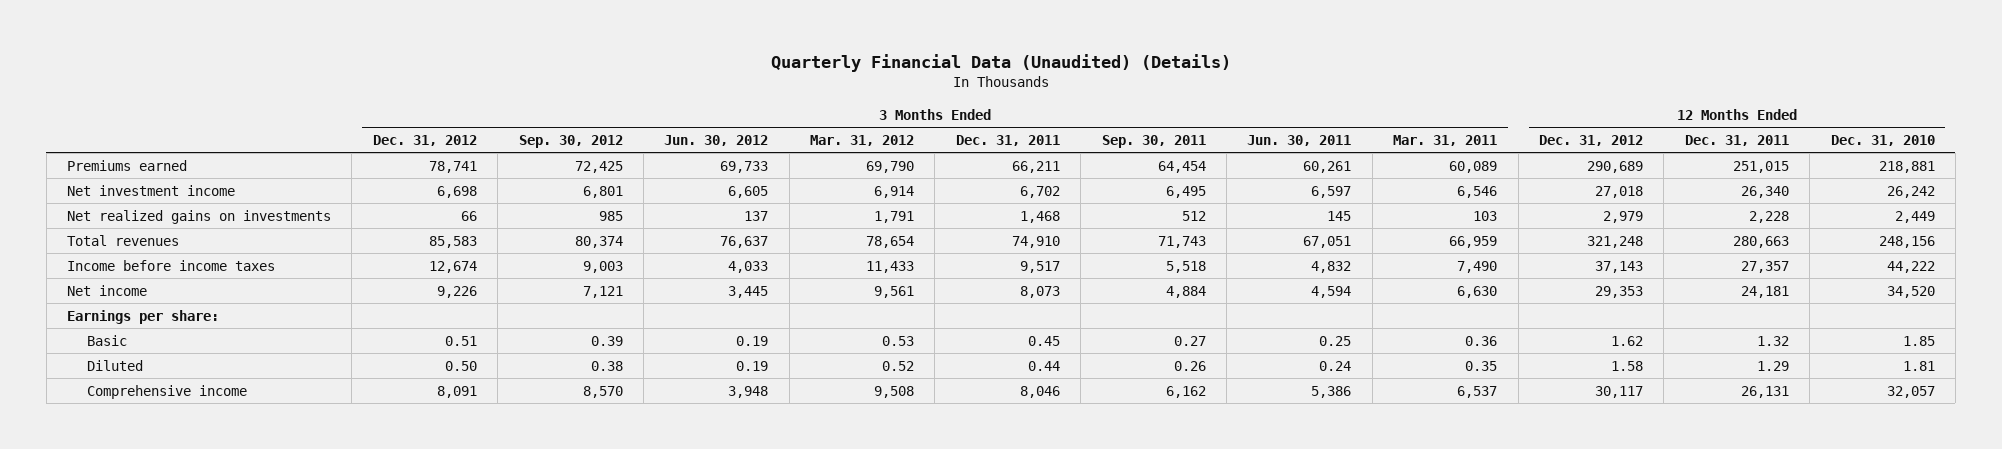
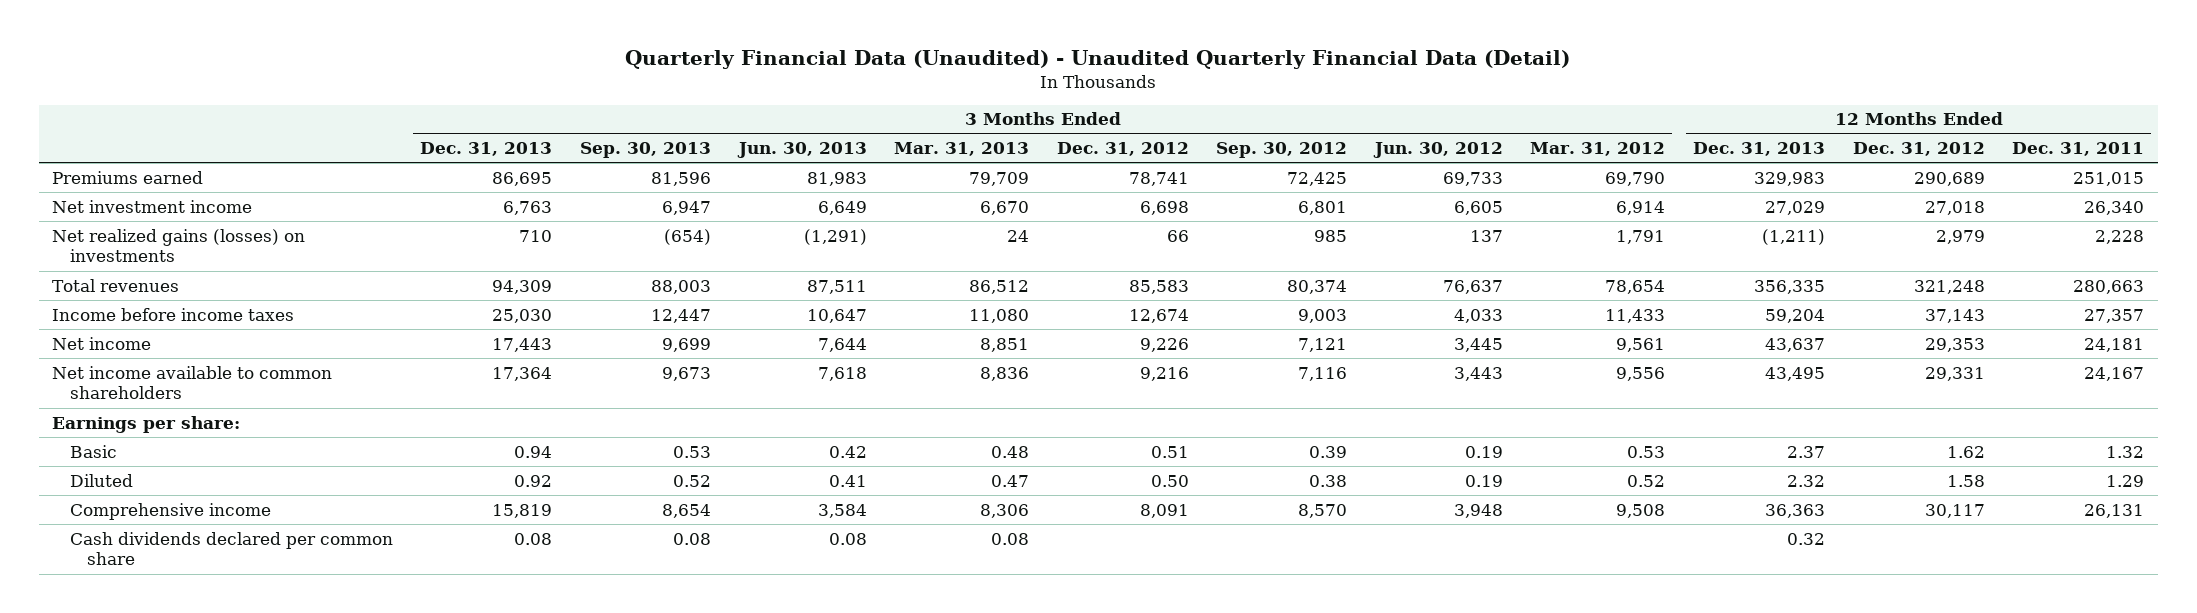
- Quarterly Financial Data (Unaudited) (Details)
+ Quarterly Financial Data (Unaudited) - Unaudited Quarterly Financial Data (Detail)
- | 3 Months Ended Dec. 31, 2012 | 3 Months Ended Sep. 30, 2012 | 3 Months Ended Jun. 30, 2012 | 3 Months Ended Mar. 31, 2012 | 3 Months Ended Dec. 31, 2011 | 3 Months Ended Sep. 30, 2011 | 3 Months Ended Jun. 30, 2011 | 3 Months Ended Mar. 31, 2011 | 12 Months Ended Dec. 31, 2012 | 12 Months Ended Dec. 31, 2011 | 12 Months Ended Dec. 31, 2010
+ | 3 Months Ended Dec. 31, 2013 | 3 Months Ended Sep. 30, 2013 | 3 Months Ended Jun. 30, 2013 | 3 Months Ended Mar. 31, 2013 | 3 Months Ended Dec. 31, 2012 | 3 Months Ended Sep. 30, 2012 | 3 Months Ended Jun. 30, 2012 | 3 Months Ended Mar. 31, 2012 | 12 Months Ended Dec. 31, 2013 | 12 Months Ended Dec. 31, 2012 | 12 Months Ended Dec. 31, 2011
- Net realized gains on investments | 66 | 985 | 137 | 1,791 | 1,468 | 512 | 145 | 103 | 2,979 | 2,228 | 2,449
+ Net realized gains (losses) on investments | 710 | (654) | (1,291) | 24 | 66 | 985 | 137 | 1,791 | (1,211) | 2,979 | 2,228
+ Net income available to common shareholders | 17,364 | 9,673 | 7,618 | 8,836 | 9,216 | 7,116 | 3,443 | 9,556 | 43,495 | 29,331 | 24,167
+ Cash dividends declared per common share | 0.08 | 0.08 | 0.08 | 0.08 | | | | | 0.32 | |

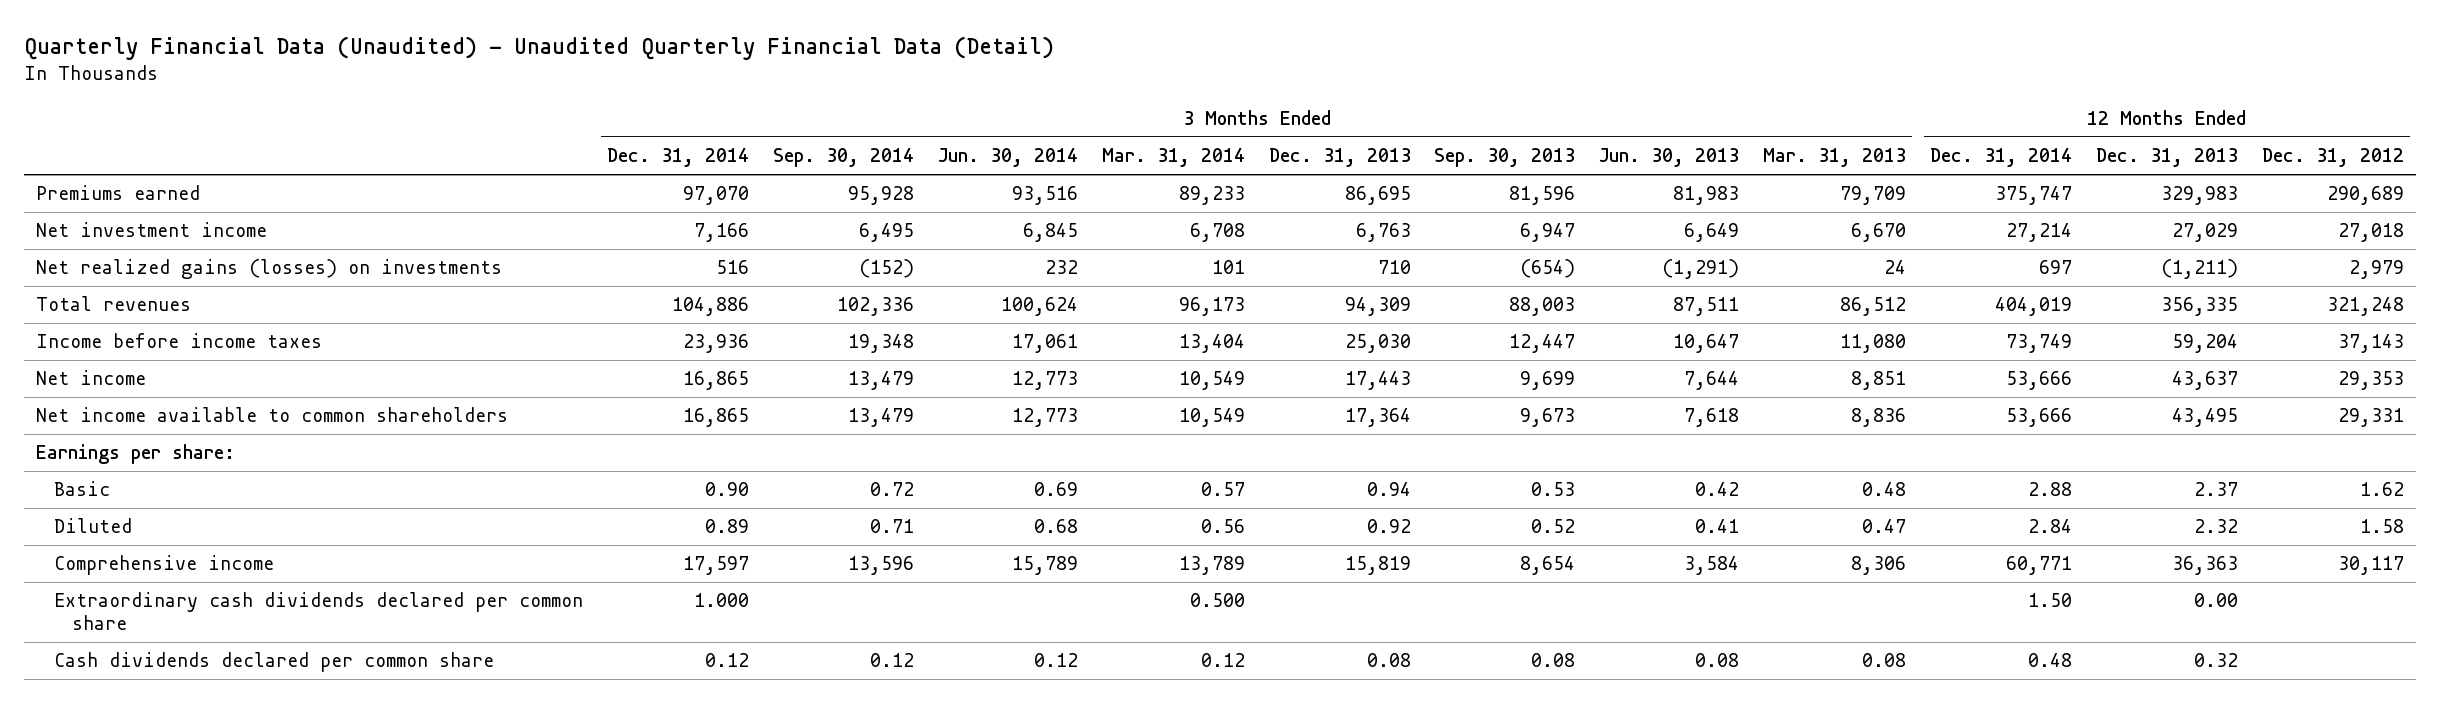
- | 3 Months Ended Dec. 31, 2013 | 3 Months Ended Sep. 30, 2013 | 3 Months Ended Jun. 30, 2013 | 3 Months Ended Mar. 31, 2013 | 3 Months Ended Dec. 31, 2012 | 3 Months Ended Sep. 30, 2012 | 3 Months Ended Jun. 30, 2012 | 3 Months Ended Mar. 31, 2012 | 12 Months Ended Dec. 31, 2013 | 12 Months Ended Dec. 31, 2012 | 12 Months Ended Dec. 31, 2011
+ | 3 Months Ended Dec. 31, 2014 | 3 Months Ended Sep. 30, 2014 | 3 Months Ended Jun. 30, 2014 | 3 Months Ended Mar. 31, 2014 | 3 Months Ended Dec. 31, 2013 | 3 Months Ended Sep. 30, 2013 | 3 Months Ended Jun. 30, 2013 | 3 Months Ended Mar. 31, 2013 | 12 Months Ended Dec. 31, 2014 | 12 Months Ended Dec. 31, 2013 | 12 Months Ended Dec. 31, 2012
+ Extraordinary cash dividends declared per common share | 1.000 | | | 0.500 | | | | | 1.50 | 0.00 |

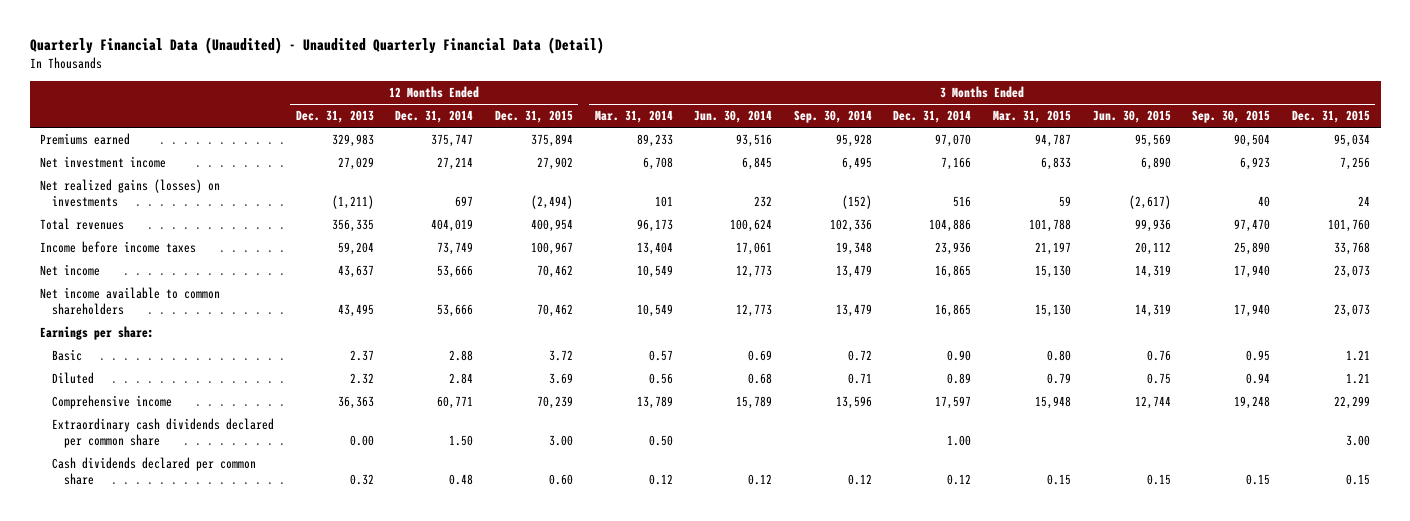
- | 3 Months Ended Dec. 31, 2014 | 3 Months Ended Sep. 30, 2014 | 3 Months Ended Jun. 30, 2014 | 3 Months Ended Mar. 31, 2014 | 3 Months Ended Dec. 31, 2013 | 3 Months Ended Sep. 30, 2013 | 3 Months Ended Jun. 30, 2013 | 3 Months Ended Mar. 31, 2013 | 12 Months Ended Dec. 31, 2014 | 12 Months Ended Dec. 31, 2013 | 12 Months Ended Dec. 31, 2012
+ | 12 Months Ended Dec. 31, 2013 | 12 Months Ended Dec. 31, 2014 | 12 Months Ended Dec. 31, 2015 | 3 Months Ended Mar. 31, 2014 | 3 Months Ended Jun. 30, 2014 | 3 Months Ended Sep. 30, 2014 | 3 Months Ended Dec. 31, 2014 | 3 Months Ended Mar. 31, 2015 | 3 Months Ended Jun. 30, 2015 | 3 Months Ended Sep. 30, 2015 | 3 Months Ended Dec. 31, 2015
- Extraordinary cash dividends declared per common share | 1.000 | | | 0.500 | | | | | 1.50 | 0.00 |
+ Extraordinary cash dividends declared per common share | 0.00 | 1.50 | 3.00 | 0.50 | | | 1.00 | | | | 3.00

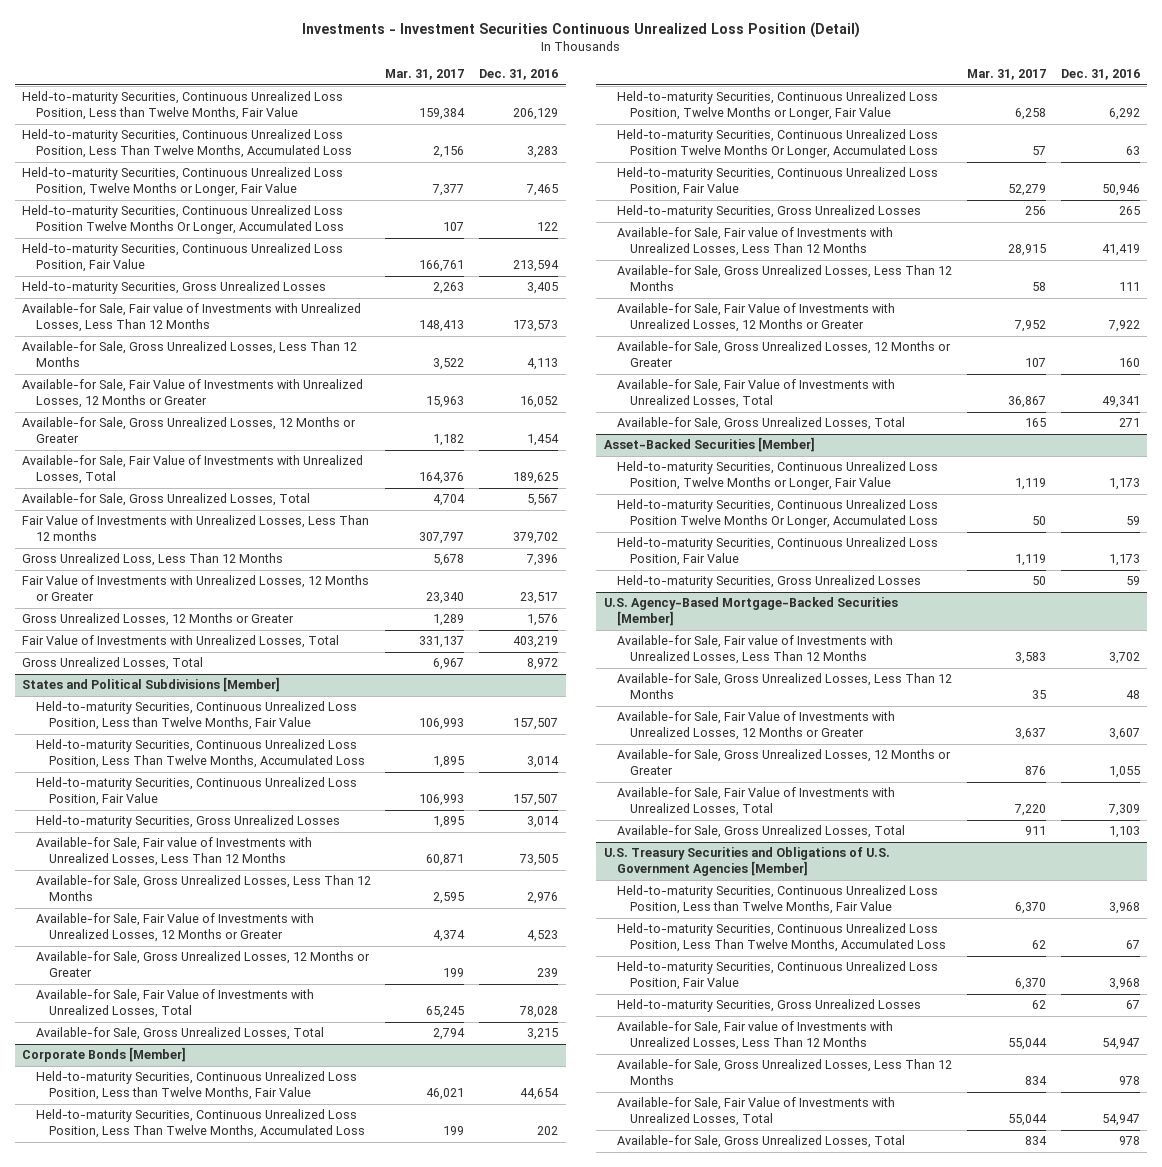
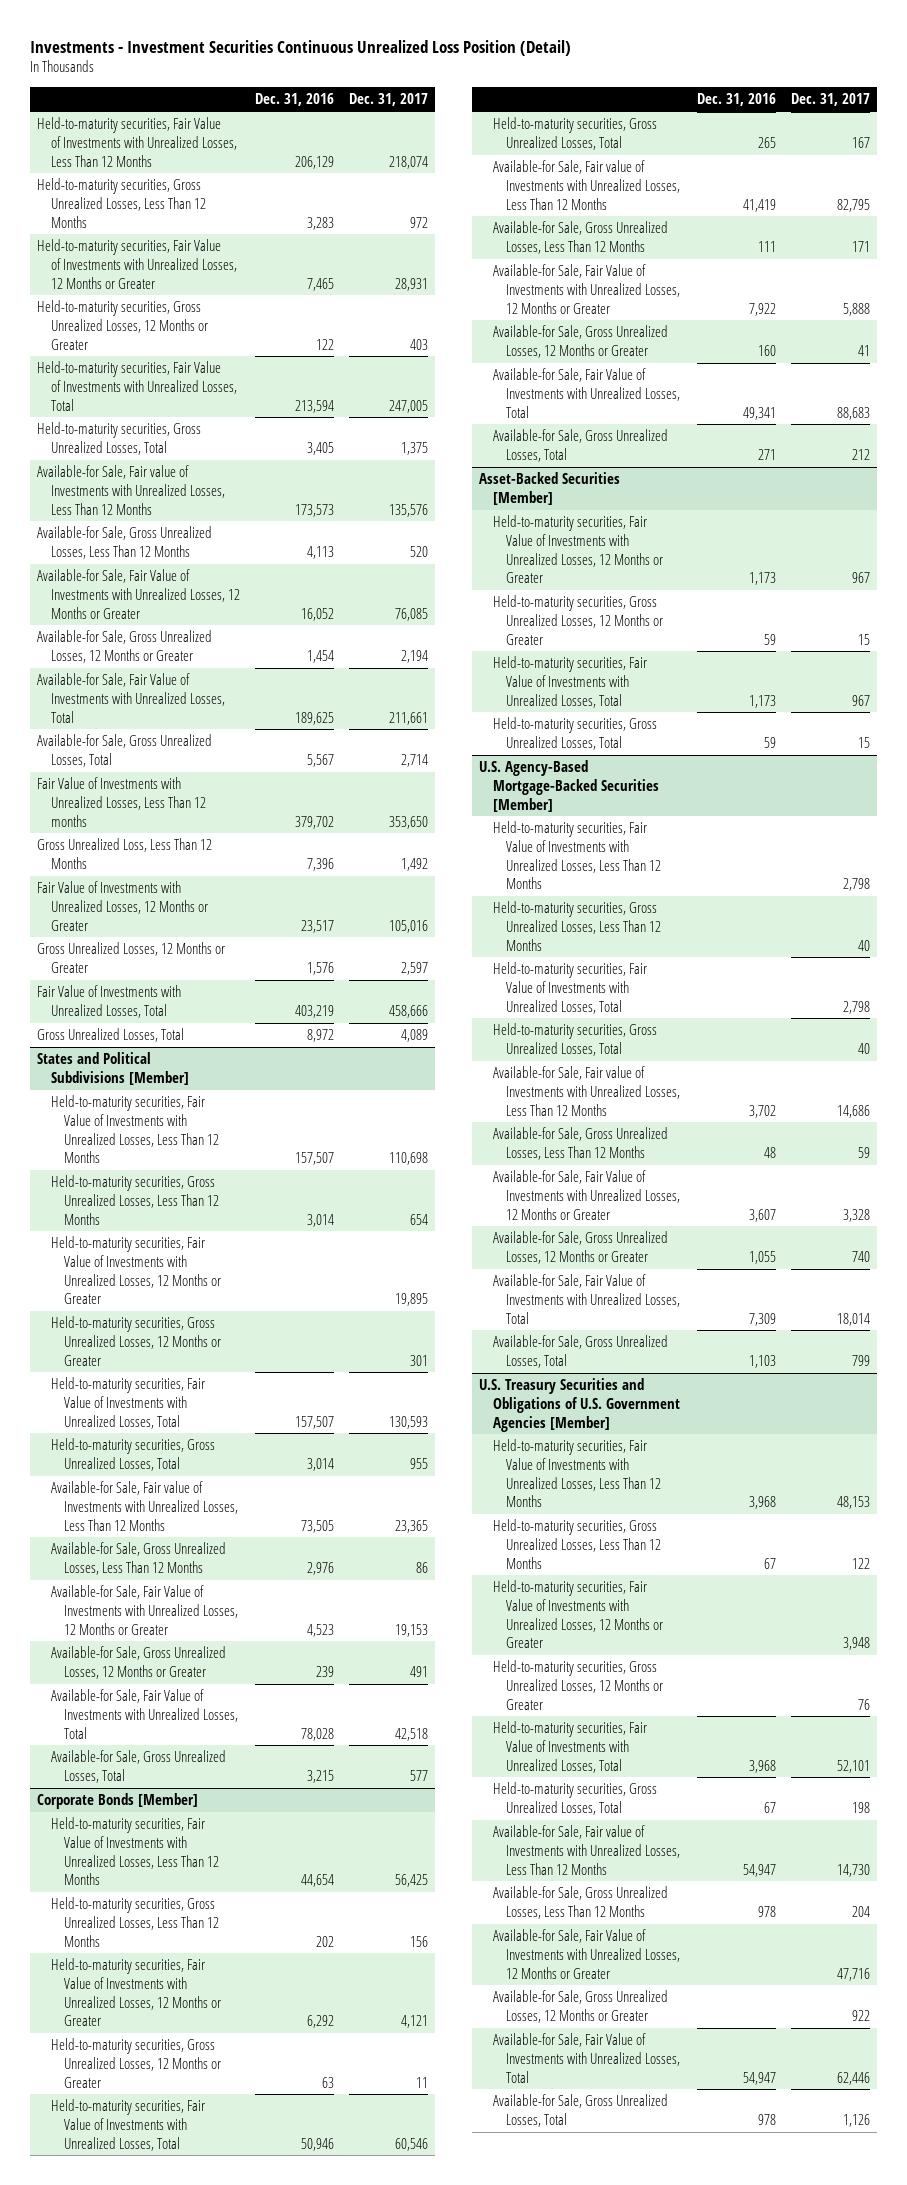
- | Mar. 31, 2017 | Dec. 31, 2016
+ | Dec. 31, 2016 | Dec. 31, 2017
- Held-to-maturity Securities, Continuous Unrealized Loss Position, Less than Twelve Months, Fair Value | 159,384 | 206,129
- Held-to-maturity Securities, Continuous Unrealized Loss Position, Less Than Twelve Months, Accumulated Loss | 2,156 | 3,283
- Held-to-maturity Securities, Continuous Unrealized Loss Position, Twelve Months or Longer, Fair Value | 7,377 | 7,465
- Held-to-maturity Securities, Continuous Unrealized Loss Position Twelve Months Or Longer, Accumulated Loss | 107 | 122
- Held-to-maturity Securities, Continuous Unrealized Loss Position, Fair Value | 166,761 | 213,594
- Held-to-maturity Securities, Gross Unrealized Losses | 2,263 | 3,405
+ Held-to-maturity securities, Fair Value of Investments with Unrealized Losses, Less Than 12 Months | 206,129 | 218,074
+ Held-to-maturity securities, Gross Unrealized Losses, Less Than 12 Months | 3,283 | 972
+ Held-to-maturity securities, Fair Value of Investments with Unrealized Losses, 12 Months or Greater | 7,465 | 28,931
+ Held-to-maturity securities, Gross Unrealized Losses, 12 Months or Greater | 122 | 403
+ Held-to-maturity securities, Fair Value of Investments with Unrealized Losses, Total | 213,594 | 247,005
+ Held-to-maturity securities, Gross Unrealized Losses, Total | 3,405 | 1,375
@ States and Political Subdivisions [Member]
- Held-to-maturity Securities, Continuous Unrealized Loss Position, Less than Twelve Months, Fair Value | 106,993 | 157,507
- Held-to-maturity Securities, Continuous Unrealized Loss Position, Less Than Twelve Months, Accumulated Loss | 1,895 | 3,014
- Held-to-maturity Securities, Continuous Unrealized Loss Position, Fair Value | 106,993 | 157,507
- Held-to-maturity Securities, Gross Unrealized Losses | 1,895 | 3,014
+ Held-to-maturity securities, Fair Value of Investments with Unrealized Losses, Less Than 12 Months | 157,507 | 110,698
+ Held-to-maturity securities, Gross Unrealized Losses, Less Than 12 Months | 3,014 | 654
+ Held-to-maturity securities, Fair Value of Investments with Unrealized Losses, 12 Months or Greater | | 19,895
+ Held-to-maturity securities, Gross Unrealized Losses, 12 Months or Greater | | 301
+ Held-to-maturity securities, Fair Value of Investments with Unrealized Losses, Total | 157,507 | 130,593
+ Held-to-maturity securities, Gross Unrealized Losses, Total | 3,014 | 955
@ Corporate Bonds [Member]
- Held-to-maturity Securities, Continuous Unrealized Loss Position, Less than Twelve Months, Fair Value | 46,021 | 44,654
- Held-to-maturity Securities, Continuous Unrealized Loss Position, Less Than Twelve Months, Accumulated Loss | 199 | 202
- Held-to-maturity Securities, Continuous Unrealized Loss Position, Twelve Months or Longer, Fair Value | 6,258 | 6,292
- Held-to-maturity Securities, Continuous Unrealized Loss Position Twelve Months Or Longer, Accumulated Loss | 57 | 63
- Held-to-maturity Securities, Continuous Unrealized Loss Position, Fair Value | 52,279 | 50,946
- Held-to-maturity Securities, Gross Unrealized Losses | 256 | 265
+ Held-to-maturity securities, Fair Value of Investments with Unrealized Losses, Less Than 12 Months | 44,654 | 56,425
+ Held-to-maturity securities, Gross Unrealized Losses, Less Than 12 Months | 202 | 156
+ Held-to-maturity securities, Fair Value of Investments with Unrealized Losses, 12 Months or Greater | 6,292 | 4,121
+ Held-to-maturity securities, Gross Unrealized Losses, 12 Months or Greater | 63 | 11
+ Held-to-maturity securities, Fair Value of Investments with Unrealized Losses, Total | 50,946 | 60,546
+ Held-to-maturity securities, Gross Unrealized Losses, Total | 265 | 167
@ Asset-Backed Securities [Member]
- Held-to-maturity Securities, Continuous Unrealized Loss Position, Twelve Months or Longer, Fair Value | 1,119 | 1,173
- Held-to-maturity Securities, Continuous Unrealized Loss Position Twelve Months Or Longer, Accumulated Loss | 50 | 59
- Held-to-maturity Securities, Continuous Unrealized Loss Position, Fair Value | 1,119 | 1,173
- Held-to-maturity Securities, Gross Unrealized Losses | 50 | 59
+ Held-to-maturity securities, Fair Value of Investments with Unrealized Losses, 12 Months or Greater | 1,173 | 967
+ Held-to-maturity securities, Gross Unrealized Losses, 12 Months or Greater | 59 | 15
+ Held-to-maturity securities, Fair Value of Investments with Unrealized Losses, Total | 1,173 | 967
+ Held-to-maturity securities, Gross Unrealized Losses, Total | 59 | 15
@ U.S. Agency-Based Mortgage-Backed Securities [Member]
+ Held-to-maturity securities, Fair Value of Investments with Unrealized Losses, Less Than 12 Months | | 2,798
+ Held-to-maturity securities, Gross Unrealized Losses, Less Than 12 Months | | 40
+ Held-to-maturity securities, Fair Value of Investments with Unrealized Losses, Total | | 2,798
+ Held-to-maturity securities, Gross Unrealized Losses, Total | | 40
@ U.S. Treasury Securities and Obligations of U.S. Government Agencies [Member]
- Held-to-maturity Securities, Continuous Unrealized Loss Position, Less than Twelve Months, Fair Value | 6,370 | 3,968
- Held-to-maturity Securities, Continuous Unrealized Loss Position, Less Than Twelve Months, Accumulated Loss | 62 | 67
- Held-to-maturity Securities, Continuous Unrealized Loss Position, Fair Value | 6,370 | 3,968
- Held-to-maturity Securities, Gross Unrealized Losses | 62 | 67
+ Held-to-maturity securities, Fair Value of Investments with Unrealized Losses, Less Than 12 Months | 3,968 | 48,153
+ Held-to-maturity securities, Gross Unrealized Losses, Less Than 12 Months | 67 | 122
+ Held-to-maturity securities, Fair Value of Investments with Unrealized Losses, 12 Months or Greater | | 3,948
+ Held-to-maturity securities, Gross Unrealized Losses, 12 Months or Greater | | 76
+ Held-to-maturity securities, Fair Value of Investments with Unrealized Losses, Total | 3,968 | 52,101
+ Held-to-maturity securities, Gross Unrealized Losses, Total | 67 | 198
+ Available-for Sale, Fair Value of Investments with Unrealized Losses, 12 Months or Greater | | 47,716
+ Available-for Sale, Gross Unrealized Losses, 12 Months or Greater | | 922

